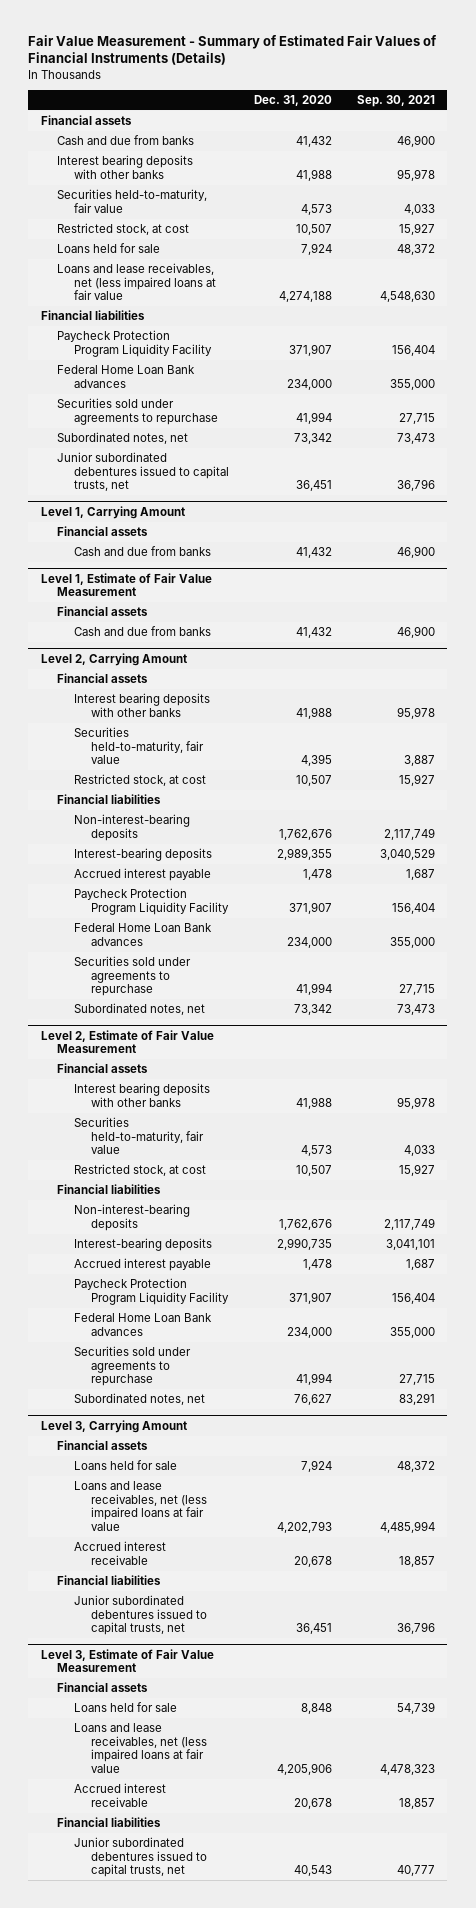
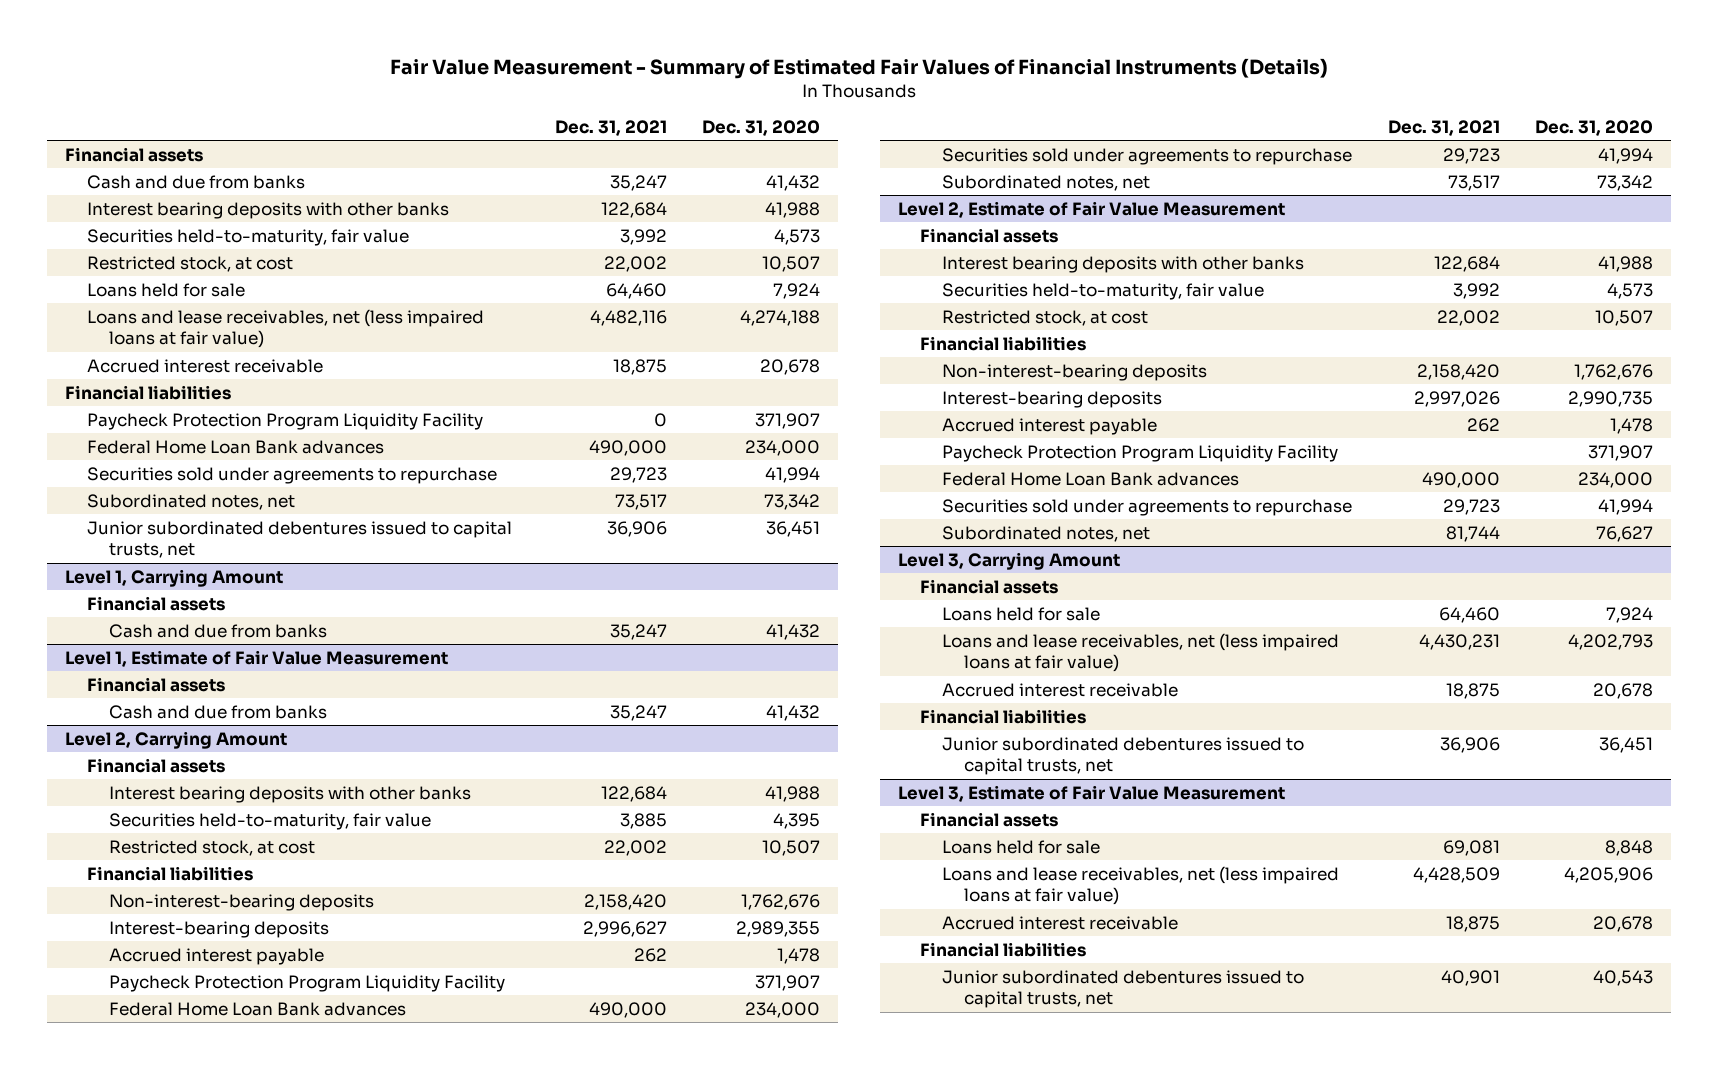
- | Dec. 31, 2020 | Sep. 30, 2021
+ | Dec. 31, 2021 | Dec. 31, 2020
- Loans and lease receivables, net (less impaired loans at fair value | 4,274,188 | 4,548,630
+ Loans and lease receivables, net (less impaired loans at fair value) | 4,482,116 | 4,274,188
+ Accrued interest receivable | 18,875 | 20,678
@ Level 3, Carrying Amount
- Loans and lease receivables, net (less impaired loans at fair value | 4,202,793 | 4,485,994
+ Loans and lease receivables, net (less impaired loans at fair value) | 4,430,231 | 4,202,793
@ Level 3, Estimate of Fair Value Measurement
- Loans and lease receivables, net (less impaired loans at fair value | 4,205,906 | 4,478,323
+ Loans and lease receivables, net (less impaired loans at fair value) | 4,428,509 | 4,205,906

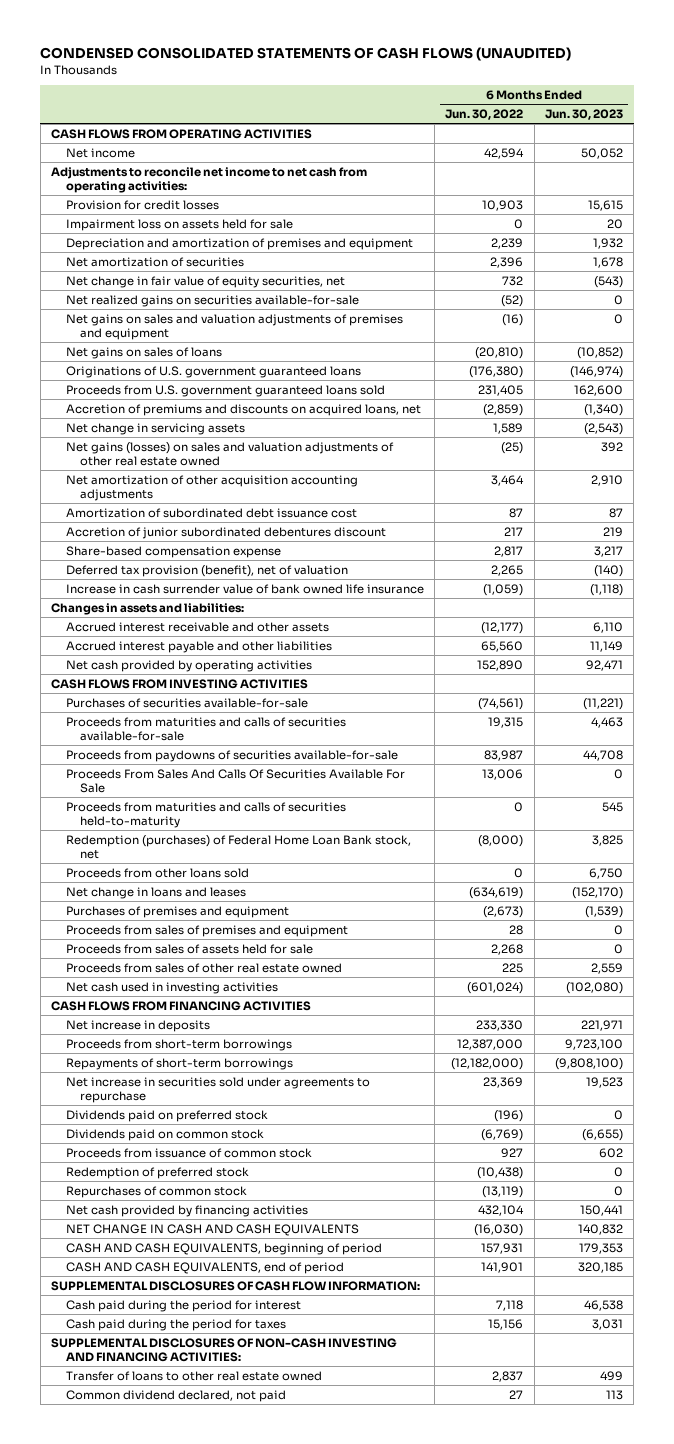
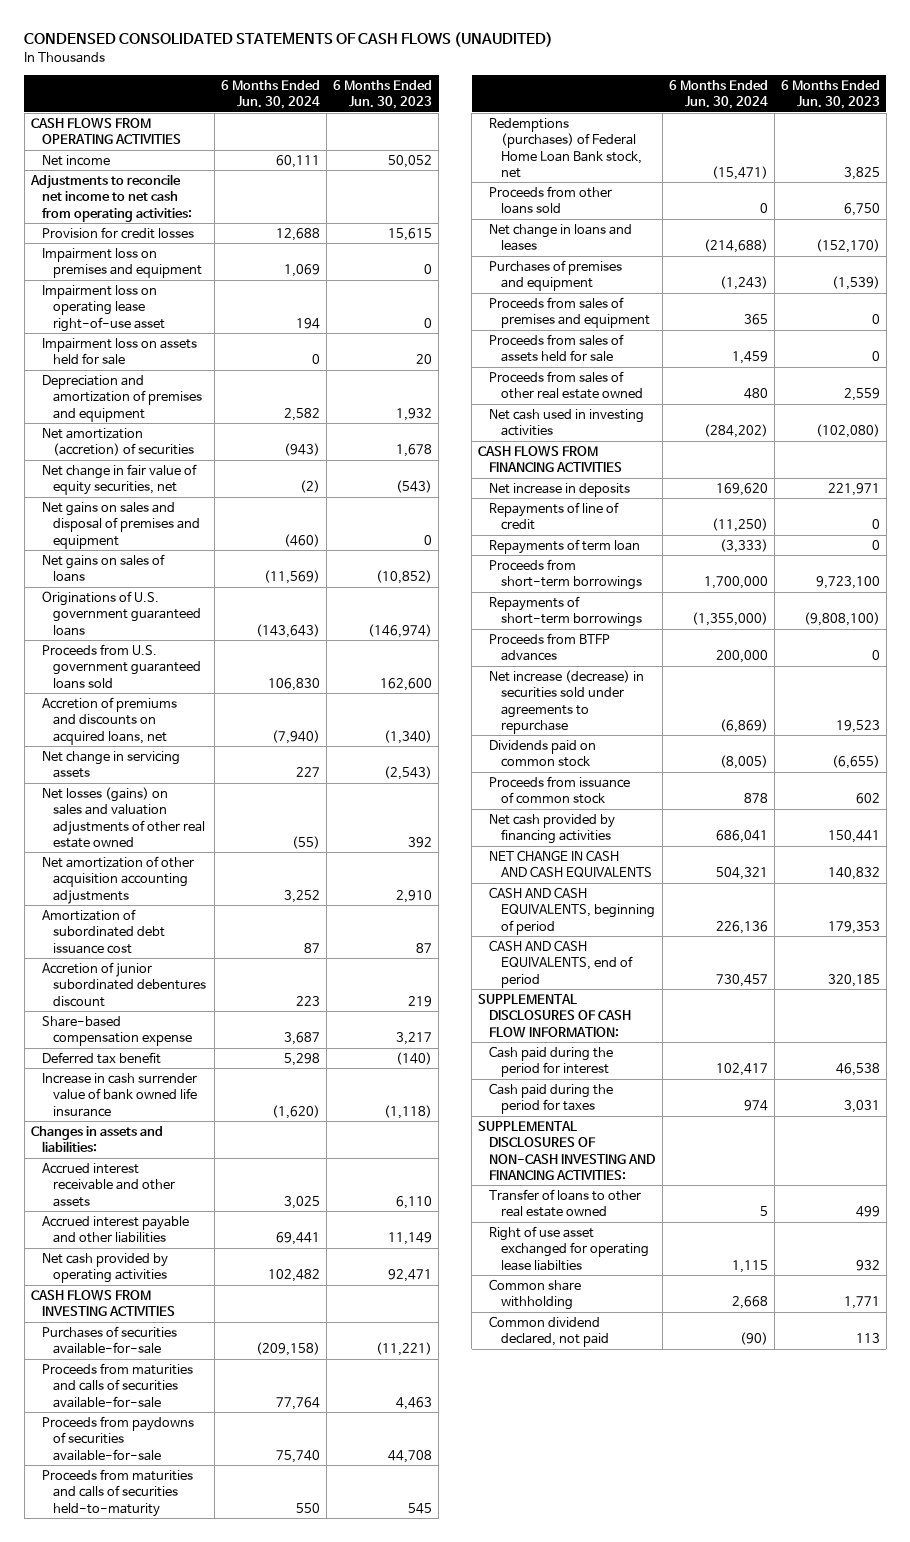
- | 6 Months Ended Jun. 30, 2022 | 6 Months Ended Jun. 30, 2023
+ | 6 Months Ended Jun. 30, 2024 | 6 Months Ended Jun. 30, 2023
+ Impairment loss on premises and equipment | 1,069 | 0
+ Impairment loss on operating lease right-of-use asset | 194 | 0
- Net amortization of securities | 2,396 | 1,678
+ Net amortization (accretion) of securities | (943) | 1,678
- Net realized gains on securities available-for-sale | (52) | 0
- Net gains on sales and valuation adjustments of premises and equipment | (16) | 0
+ Net gains on sales and disposal of premises and equipment | (460) | 0
- Net gains (losses) on sales and valuation adjustments of other real estate owned | (25) | 392
+ Net losses (gains) on sales and valuation adjustments of other real estate owned | (55) | 392
- Deferred tax provision (benefit), net of valuation | 2,265 | (140)
+ Deferred tax benefit | 5,298 | (140)
- Proceeds From Sales And Calls Of Securities Available For Sale | 13,006 | 0
- Redemption (purchases) of Federal Home Loan Bank stock, net | (8,000) | 3,825
+ Redemptions (purchases) of Federal Home Loan Bank stock, net | (15,471) | 3,825
+ Repayments of line of credit | (11,250) | 0
+ Repayments of term loan | (3,333) | 0
- Net increase in securities sold under agreements to repurchase | 23,369 | 19,523
- Dividends paid on preferred stock | (196) | 0
+ Proceeds from BTFP advances | 200,000 | 0
+ Net increase (decrease) in securities sold under agreements to repurchase | (6,869) | 19,523
- Redemption of preferred stock | (10,438) | 0
- Repurchases of common stock | (13,119) | 0
+ Right of use asset exchanged for operating lease liabilties | 1,115 | 932
+ Common share withholding | 2,668 | 1,771

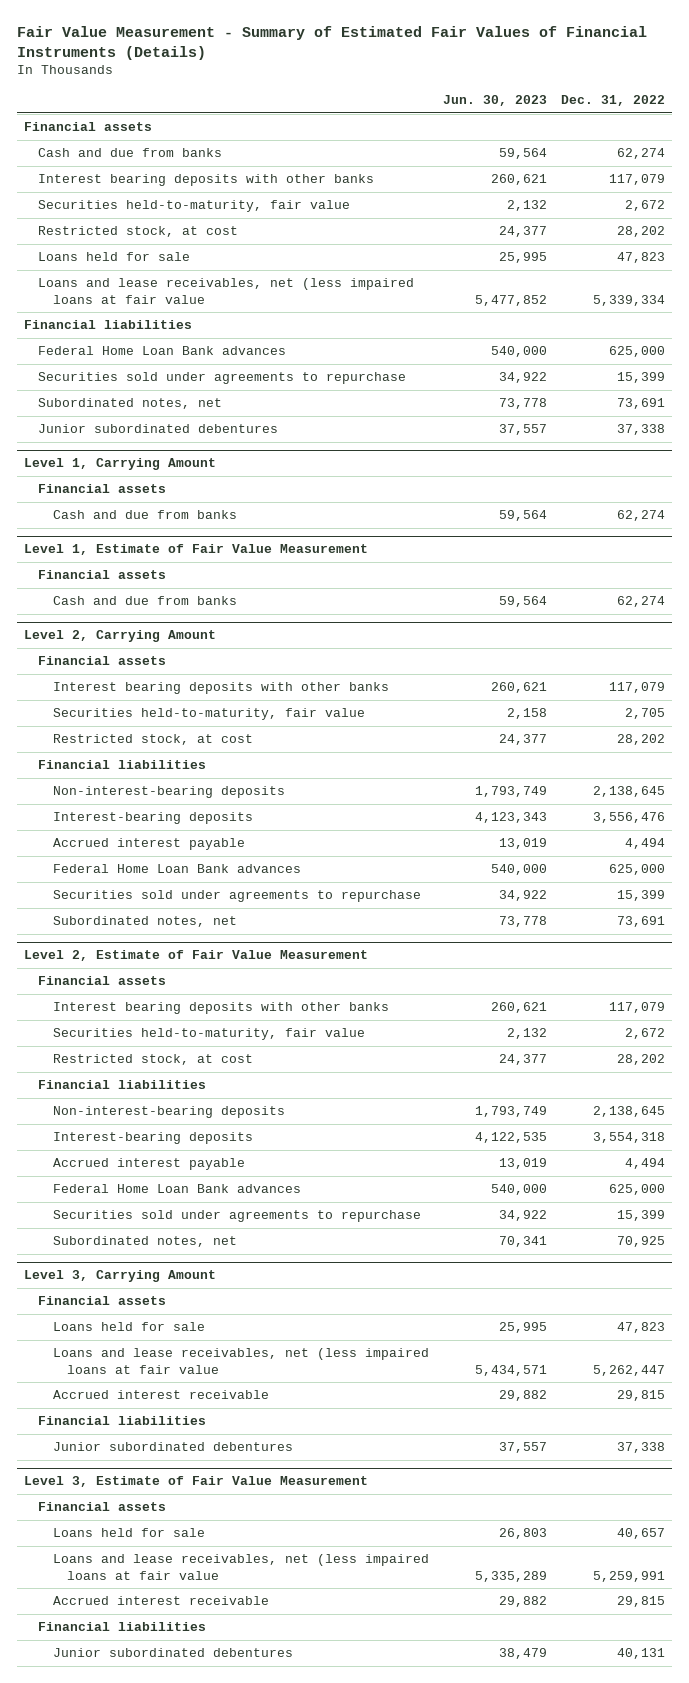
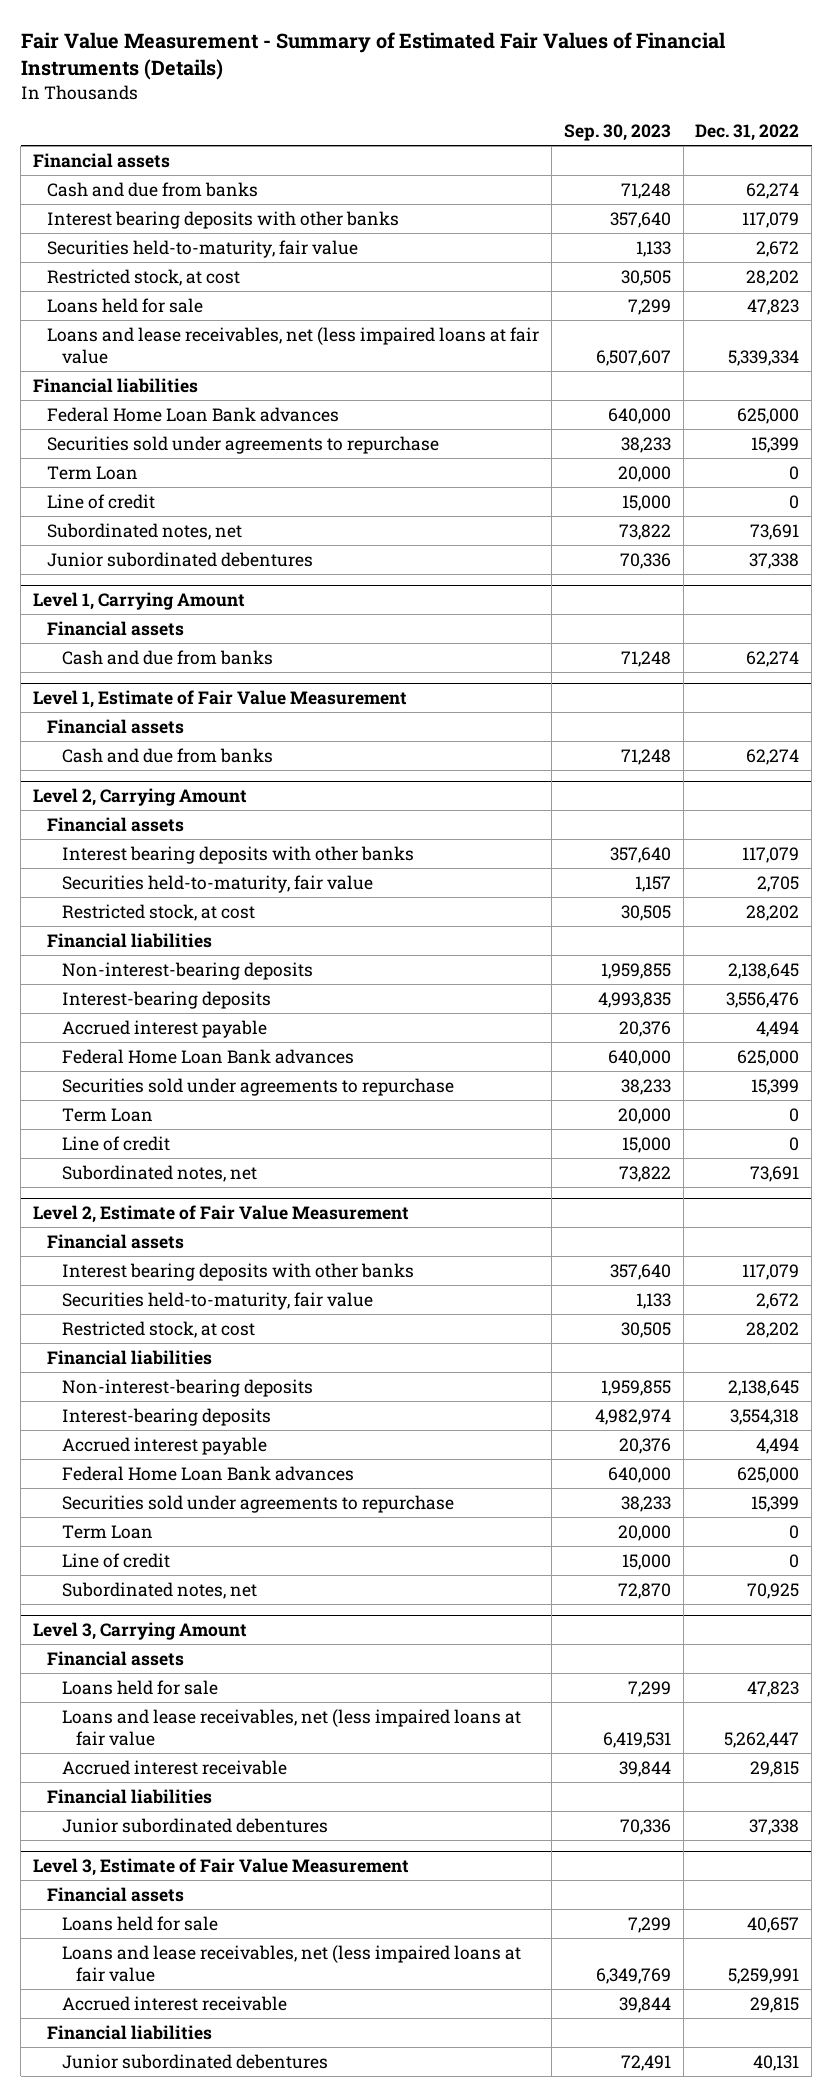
- | Jun. 30, 2023 | Dec. 31, 2022
+ | Sep. 30, 2023 | Dec. 31, 2022
+ Term Loan | 20,000 | 0
+ Line of credit | 15,000 | 0
@ Level 2, Carrying Amount
+ Term Loan | 20,000 | 0
+ Line of credit | 15,000 | 0
@ Level 2, Estimate of Fair Value Measurement
+ Term Loan | 20,000 | 0
+ Line of credit | 15,000 | 0

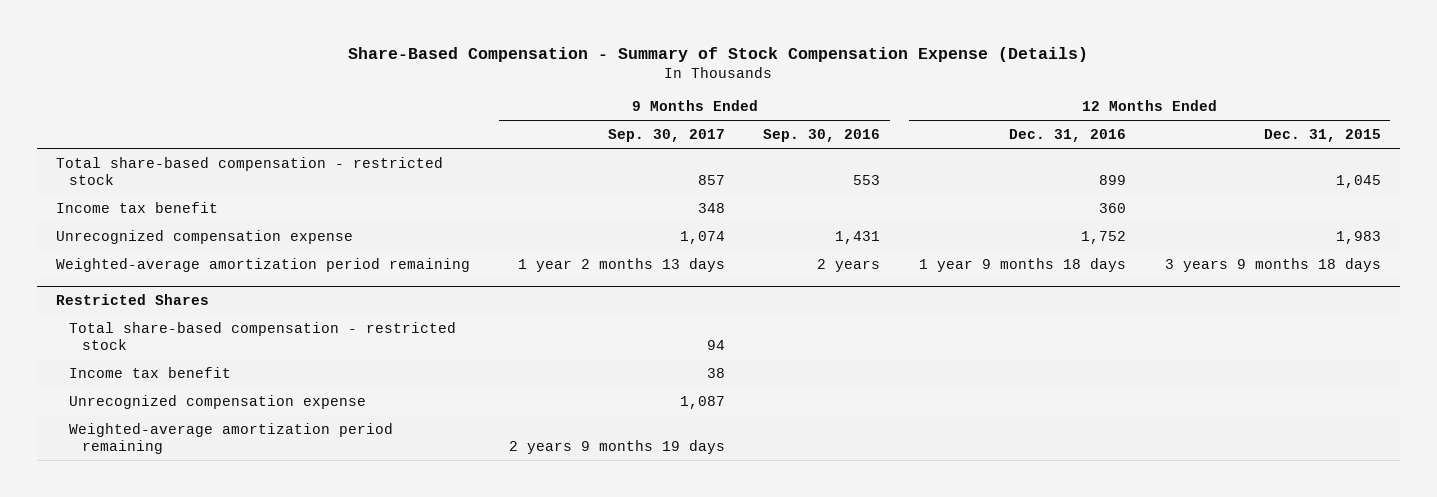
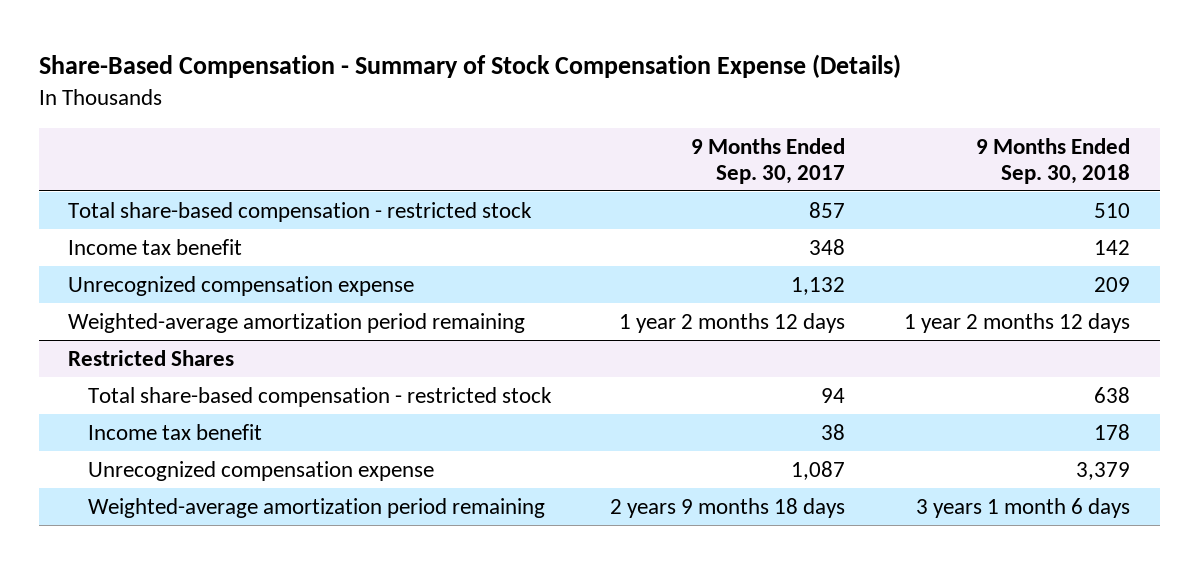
- | 9 Months Ended Sep. 30, 2017 | 9 Months Ended Sep. 30, 2016 | 12 Months Ended Dec. 31, 2016 | 12 Months Ended Dec. 31, 2015
+ | 9 Months Ended Sep. 30, 2017 | 9 Months Ended Sep. 30, 2018
- Unrecognized compensation expense | 1,074 | 1,431 | 1,752 | 1,983
- Weighted-average amortization period remaining | 1 year 2 months 13 days | 2 years | 1 year 9 months 18 days | 3 years 9 months 18 days
+ Unrecognized compensation expense | 1,132 | 209
+ Weighted-average amortization period remaining | 1 year 2 months 12 days | 1 year 2 months 12 days
@ Restricted Shares
- Weighted-average amortization period remaining | 2 years 9 months 19 days | | |
+ Weighted-average amortization period remaining | 2 years 9 months 18 days | 3 years 1 month 6 days

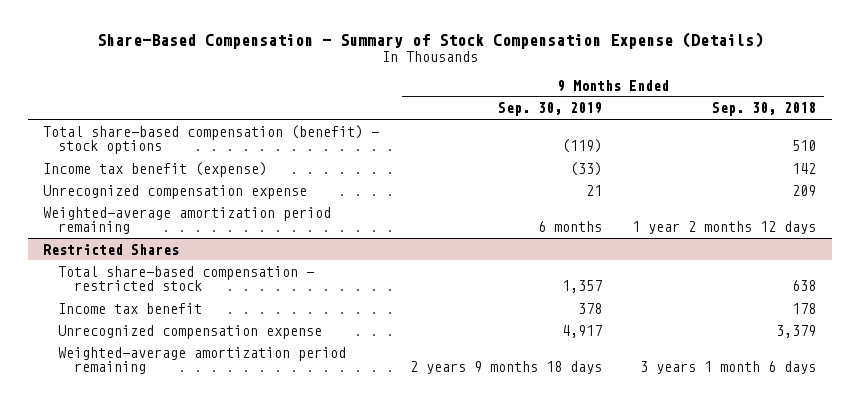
- | 9 Months Ended Sep. 30, 2017 | 9 Months Ended Sep. 30, 2018
+ | 9 Months Ended Sep. 30, 2019 | 9 Months Ended Sep. 30, 2018
- Total share-based compensation - restricted stock | 857 | 510
- Income tax benefit | 348 | 142
+ Total share-based compensation (benefit) - stock options | (119) | 510
+ Income tax benefit (expense) | (33) | 142

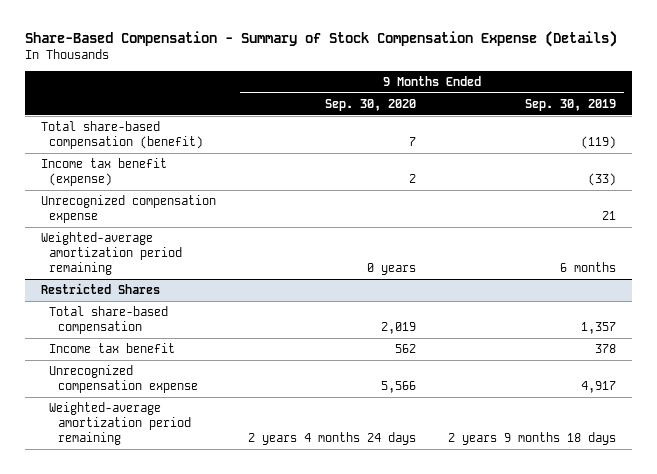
- | 9 Months Ended Sep. 30, 2019 | 9 Months Ended Sep. 30, 2018
+ | 9 Months Ended Sep. 30, 2020 | 9 Months Ended Sep. 30, 2019
- Total share-based compensation (benefit) - stock options | (119) | 510
+ Total share-based compensation (benefit) | 7 | (119)
@ Restricted Shares
- Total share-based compensation - restricted stock | 1,357 | 638
+ Total share-based compensation | 2,019 | 1,357

